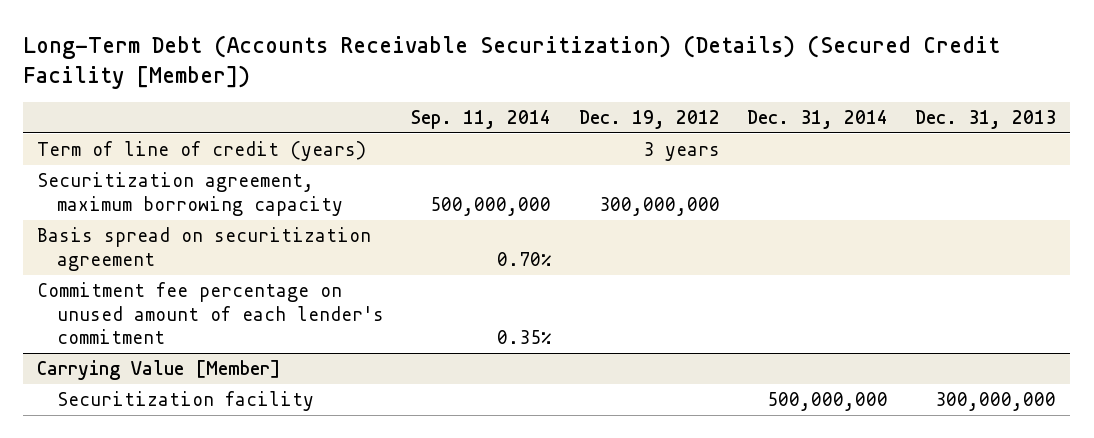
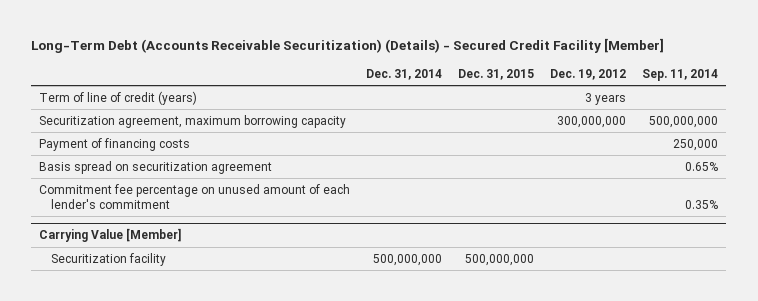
- Long-Term Debt (Accounts Receivable Securitization) (Details) (Secured Credit Facility [Member])
+ Long-Term Debt (Accounts Receivable Securitization) (Details) - Secured Credit Facility [Member]
- | Sep. 11, 2014 | Dec. 19, 2012 | Dec. 31, 2014 | Dec. 31, 2013
+ | Dec. 31, 2014 | Dec. 31, 2015 | Dec. 19, 2012 | Sep. 11, 2014
- Basis spread on securitization agreement | 0.70% | | |
+ Payment of financing costs | | | | 250,000
+ Basis spread on securitization agreement | | | | 0.65%

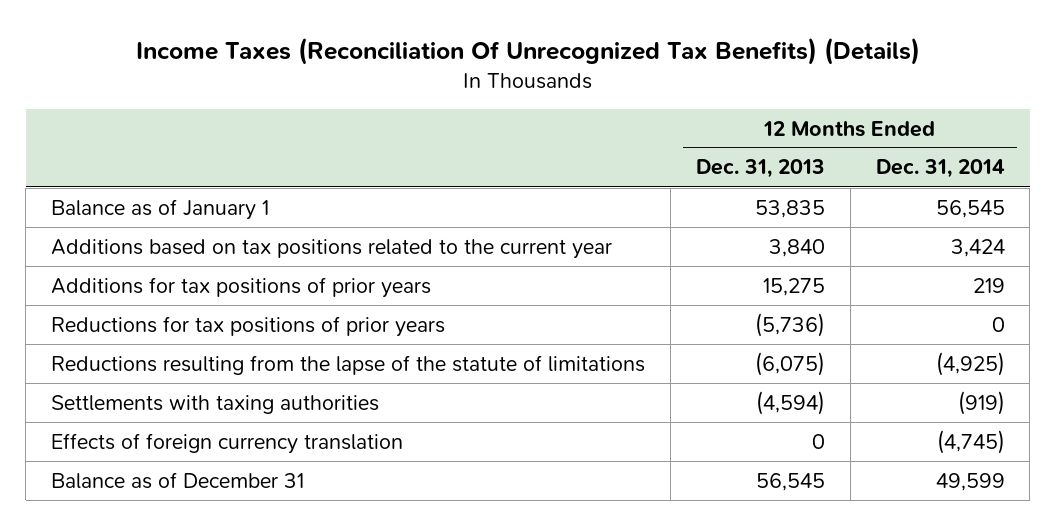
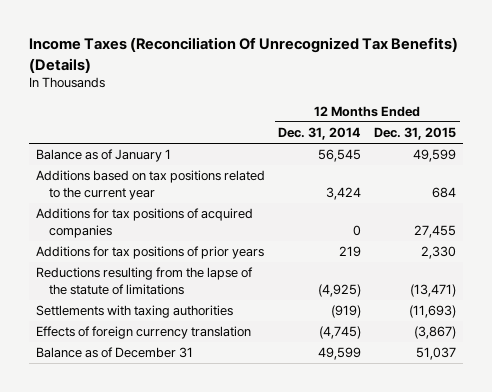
- | 12 Months Ended Dec. 31, 2013 | 12 Months Ended Dec. 31, 2014
+ | 12 Months Ended Dec. 31, 2014 | 12 Months Ended Dec. 31, 2015
+ Additions for tax positions of acquired companies | 0 | 27,455
- Reductions for tax positions of prior years | (5,736) | 0

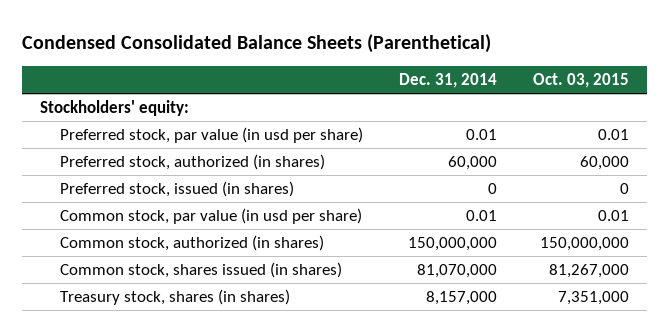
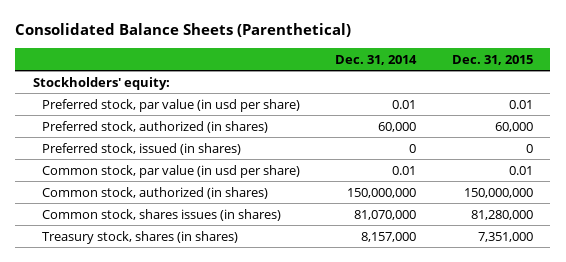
- Condensed Consolidated Balance Sheets (Parenthetical)
+ Consolidated Balance Sheets (Parenthetical)
- | Dec. 31, 2014 | Oct. 03, 2015
+ | Dec. 31, 2014 | Dec. 31, 2015
- Common stock, shares issued (in shares) | 81,070,000 | 81,267,000
+ Common stock, shares issues (in shares) | 81,070,000 | 81,280,000

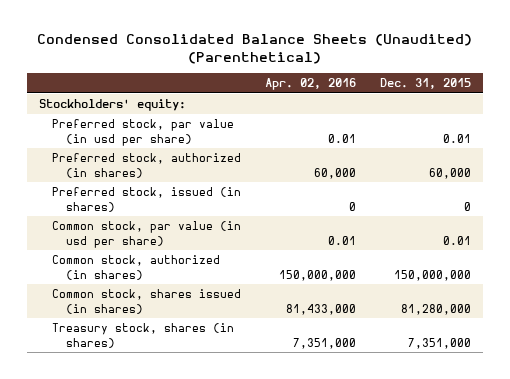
- Consolidated Balance Sheets (Parenthetical)
+ Condensed Consolidated Balance Sheets (Unaudited) (Parenthetical)
- | Dec. 31, 2014 | Dec. 31, 2015
+ | Apr. 02, 2016 | Dec. 31, 2015
- Common stock, shares issues (in shares) | 81,070,000 | 81,280,000
+ Common stock, shares issued (in shares) | 81,433,000 | 81,280,000

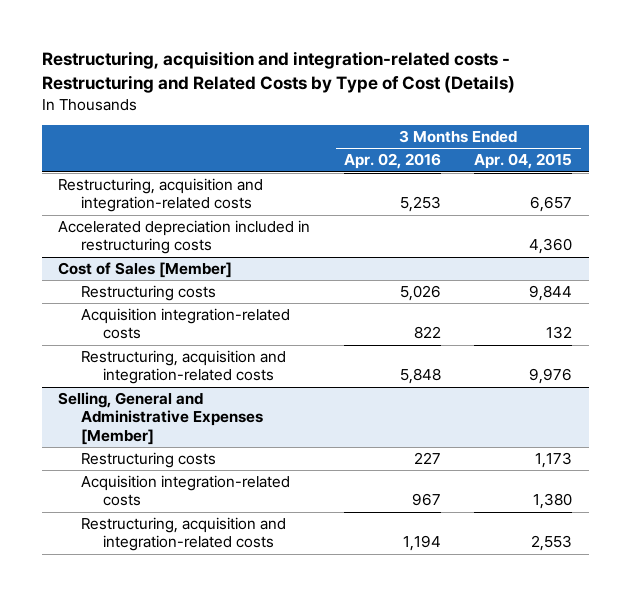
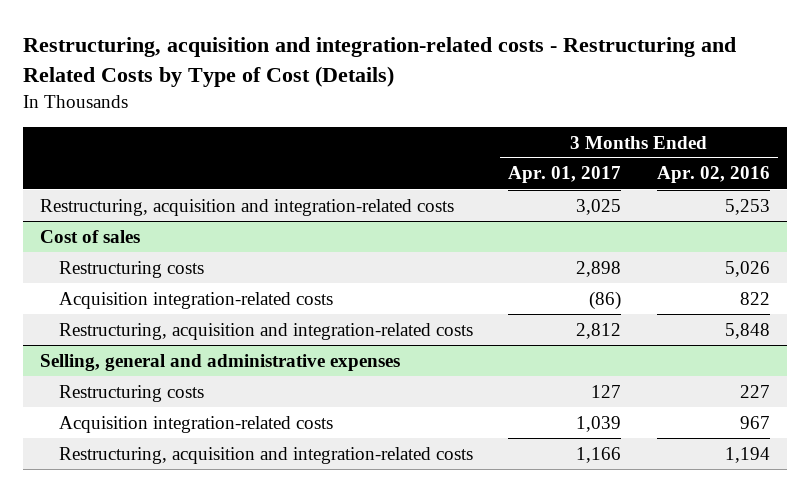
- | 3 Months Ended Apr. 02, 2016 | 3 Months Ended Apr. 04, 2015
+ | 3 Months Ended Apr. 01, 2017 | 3 Months Ended Apr. 02, 2016
- Accelerated depreciation included in restructuring costs | | 4,360
- Cost of Sales [Member]
+ Cost of sales
- Selling, General and Administrative Expenses [Member]
+ Selling, general and administrative expenses

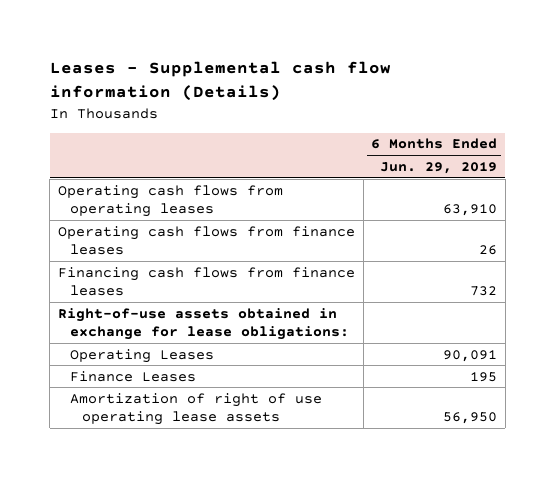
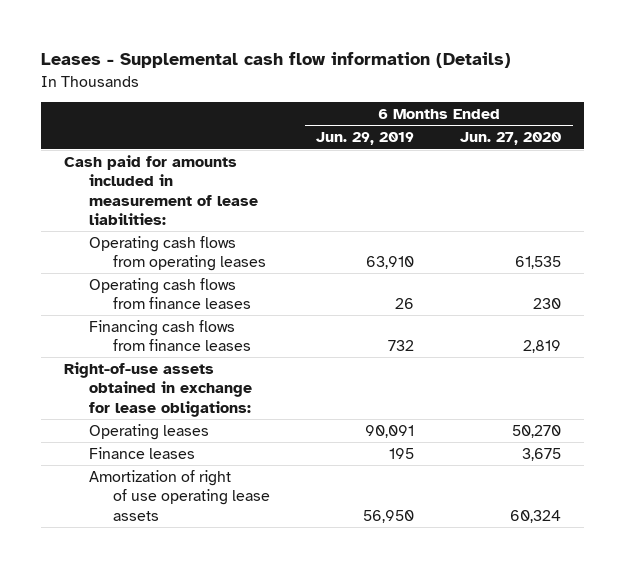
- | 6 Months Ended Jun. 29, 2019
+ | 6 Months Ended Jun. 29, 2019 | 6 Months Ended Jun. 27, 2020
+ Cash paid for amounts included in measurement of lease liabilities:
- Operating Leases | 90,091
- Finance Leases | 195
+ Operating leases | 90,091 | 50,270
+ Finance leases | 195 | 3,675

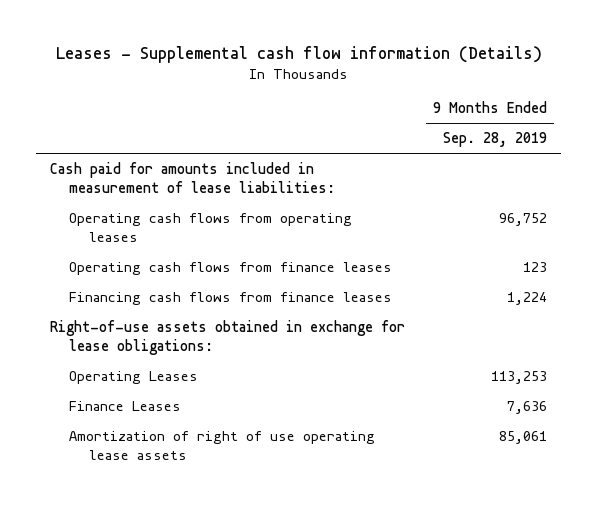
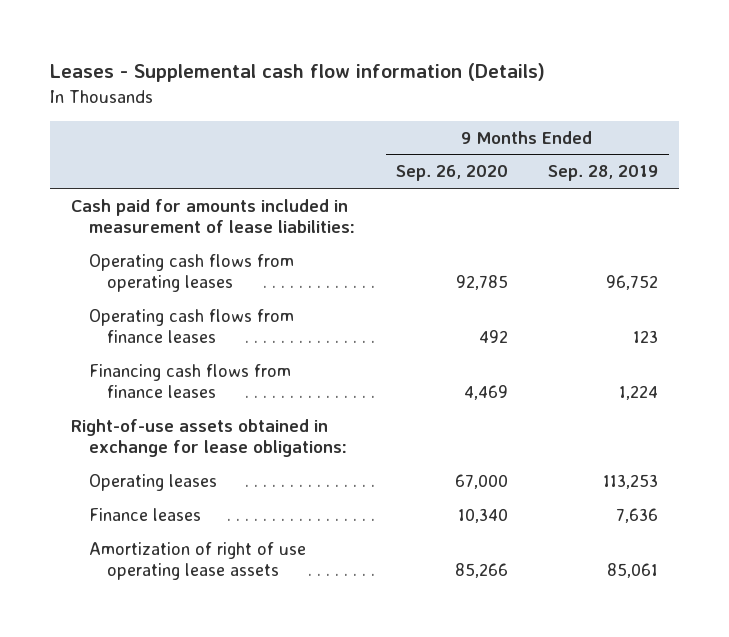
- | 9 Months Ended Sep. 28, 2019
+ | 9 Months Ended Sep. 26, 2020 | 9 Months Ended Sep. 28, 2019
- Operating Leases | 113,253
- Finance Leases | 7,636
+ Operating leases | 67,000 | 113,253
+ Finance leases | 10,340 | 7,636

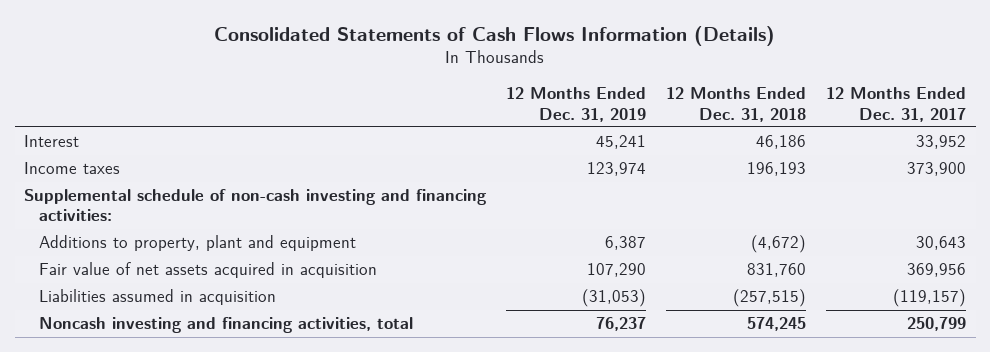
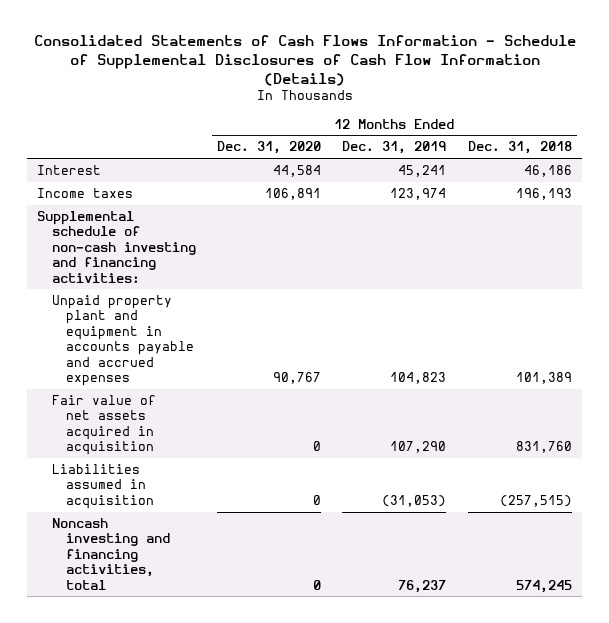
- Consolidated Statements of Cash Flows Information (Details)
+ Consolidated Statements of Cash Flows Information - Schedule of Supplemental Disclosures of Cash Flow Information (Details)
- | 12 Months Ended Dec. 31, 2019 | 12 Months Ended Dec. 31, 2018 | 12 Months Ended Dec. 31, 2017
+ | 12 Months Ended Dec. 31, 2020 | 12 Months Ended Dec. 31, 2019 | 12 Months Ended Dec. 31, 2018
- Additions to property, plant and equipment | 6,387 | (4,672) | 30,643
+ Unpaid property plant and equipment in accounts payable and accrued expenses | 90,767 | 104,823 | 101,389

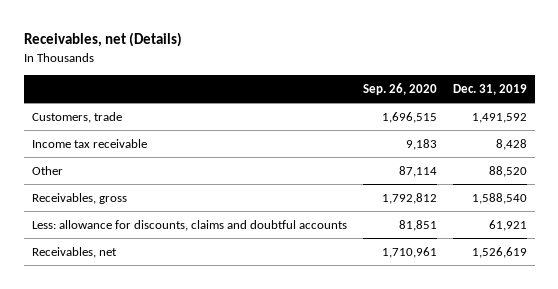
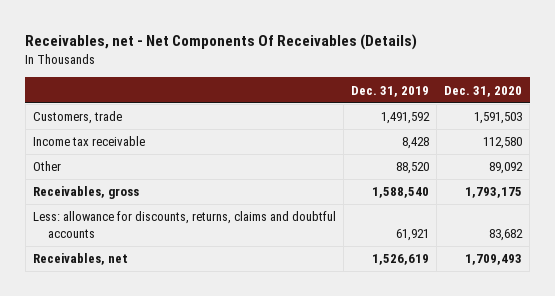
- Receivables, net (Details)
+ Receivables, net - Net Components Of Receivables (Details)
- | Sep. 26, 2020 | Dec. 31, 2019
+ | Dec. 31, 2019 | Dec. 31, 2020
- Less: allowance for discounts, claims and doubtful accounts | 81,851 | 61,921
+ Less: allowance for discounts, returns, claims and doubtful accounts | 61,921 | 83,682

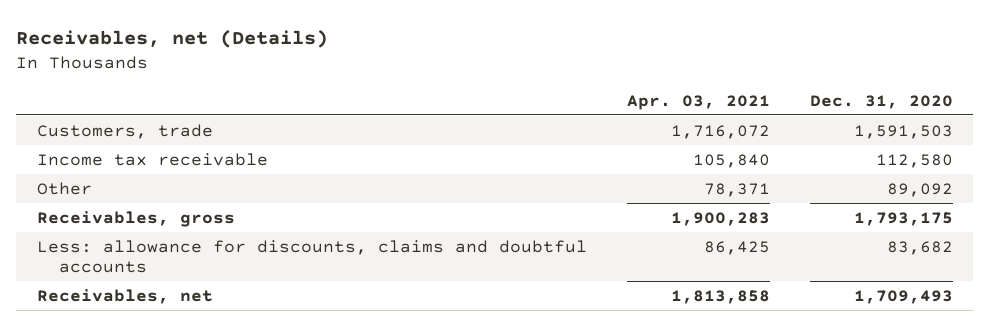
- Receivables, net - Net Components Of Receivables (Details)
+ Receivables, net (Details)
- | Dec. 31, 2019 | Dec. 31, 2020
+ | Apr. 03, 2021 | Dec. 31, 2020
- Less: allowance for discounts, returns, claims and doubtful accounts | 61,921 | 83,682
+ Less: allowance for discounts, claims and doubtful accounts | 86,425 | 83,682

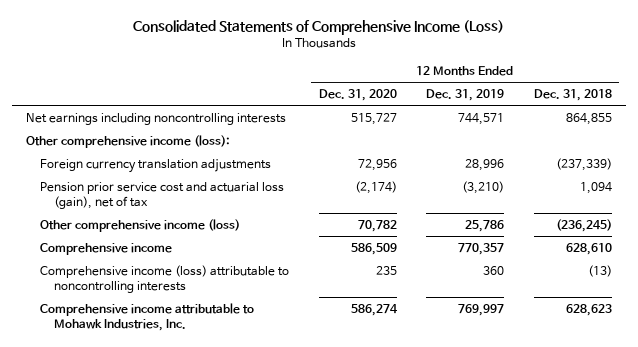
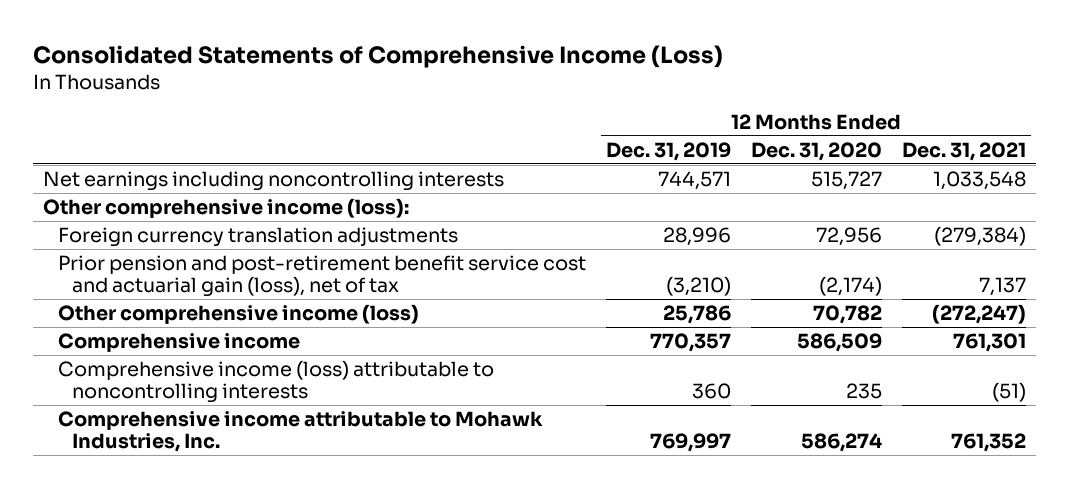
- | 12 Months Ended Dec. 31, 2020 | 12 Months Ended Dec. 31, 2019 | 12 Months Ended Dec. 31, 2018
+ | 12 Months Ended Dec. 31, 2019 | 12 Months Ended Dec. 31, 2020 | 12 Months Ended Dec. 31, 2021
- Pension prior service cost and actuarial loss (gain), net of tax | (2,174) | (3,210) | 1,094
+ Prior pension and post-retirement benefit service cost and actuarial gain (loss), net of tax | (3,210) | (2,174) | 7,137

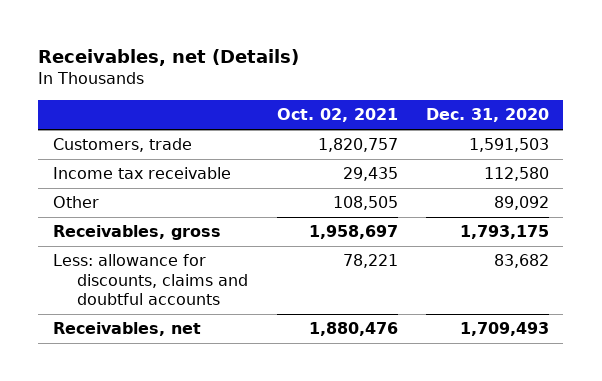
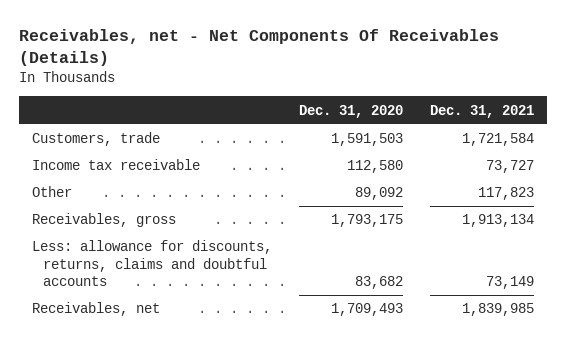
- Receivables, net (Details)
+ Receivables, net - Net Components Of Receivables (Details)
- | Oct. 02, 2021 | Dec. 31, 2020
+ | Dec. 31, 2020 | Dec. 31, 2021
- Less: allowance for discounts, claims and doubtful accounts | 78,221 | 83,682
+ Less: allowance for discounts, returns, claims and doubtful accounts | 83,682 | 73,149

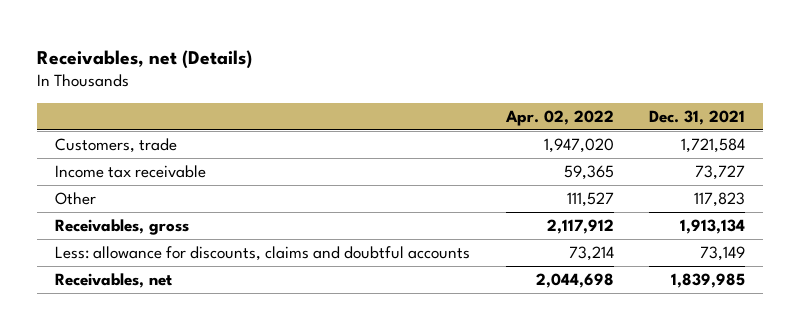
- Receivables, net - Net Components Of Receivables (Details)
+ Receivables, net (Details)
- | Dec. 31, 2020 | Dec. 31, 2021
+ | Apr. 02, 2022 | Dec. 31, 2021
- Less: allowance for discounts, returns, claims and doubtful accounts | 83,682 | 73,149
+ Less: allowance for discounts, claims and doubtful accounts | 73,214 | 73,149

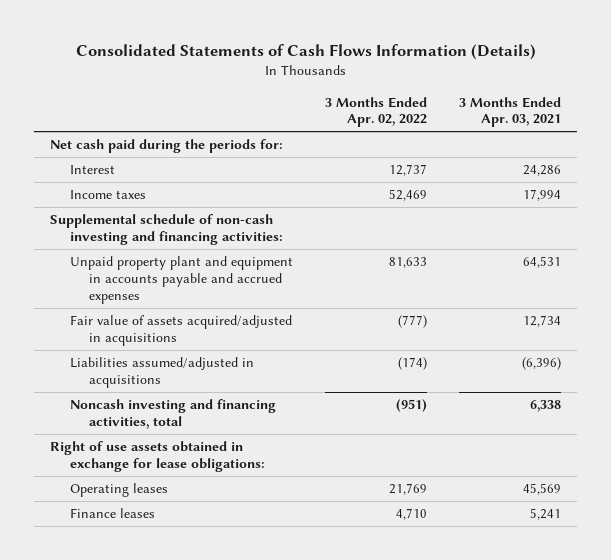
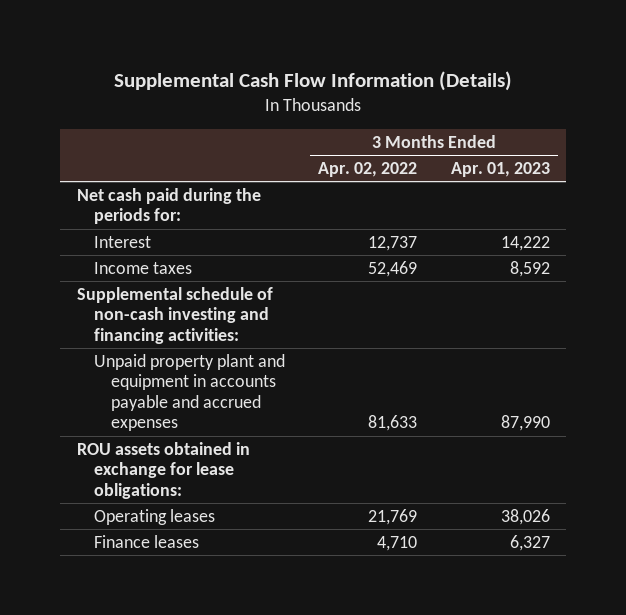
- Consolidated Statements of Cash Flows Information (Details)
+ Supplemental Cash Flow Information (Details)
- | 3 Months Ended Apr. 02, 2022 | 3 Months Ended Apr. 03, 2021
+ | 3 Months Ended Apr. 02, 2022 | 3 Months Ended Apr. 01, 2023
- Fair value of assets acquired/adjusted in acquisitions | (777) | 12,734
- Liabilities assumed/adjusted in acquisitions | (174) | (6,396)
- Noncash investing and financing activities, total | (951) | 6,338
- Right of use assets obtained in exchange for lease obligations:
+ ROU assets obtained in exchange for lease obligations:

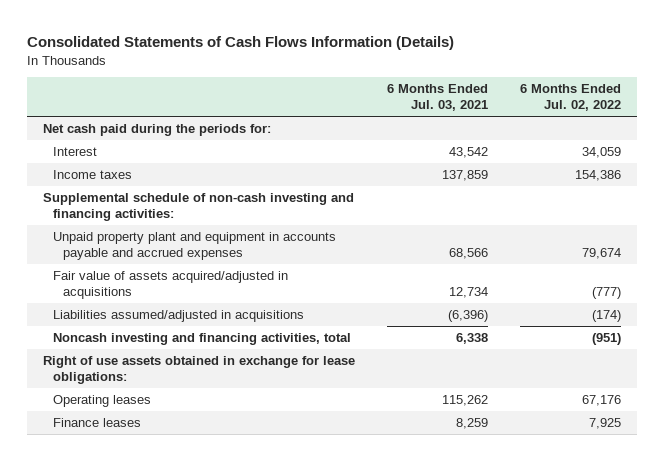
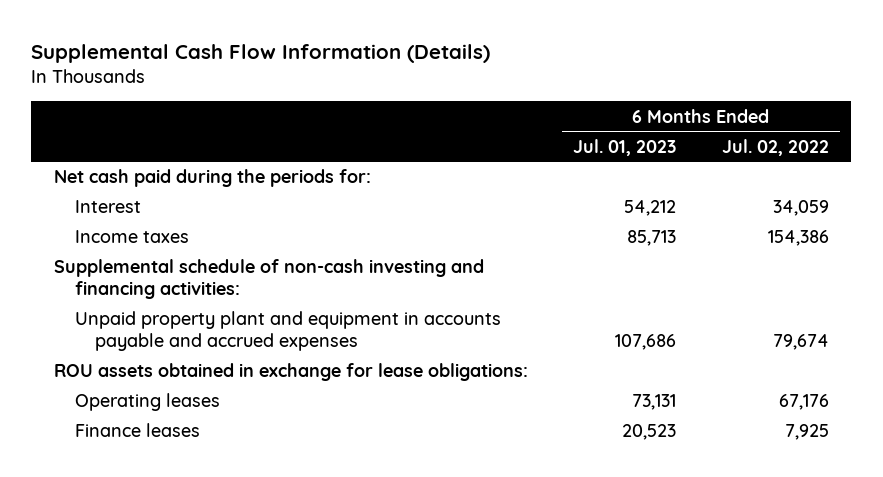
- Consolidated Statements of Cash Flows Information (Details)
+ Supplemental Cash Flow Information (Details)
- | 6 Months Ended Jul. 03, 2021 | 6 Months Ended Jul. 02, 2022
+ | 6 Months Ended Jul. 01, 2023 | 6 Months Ended Jul. 02, 2022
- Fair value of assets acquired/adjusted in acquisitions | 12,734 | (777)
- Liabilities assumed/adjusted in acquisitions | (6,396) | (174)
- Noncash investing and financing activities, total | 6,338 | (951)
- Right of use assets obtained in exchange for lease obligations:
+ ROU assets obtained in exchange for lease obligations:

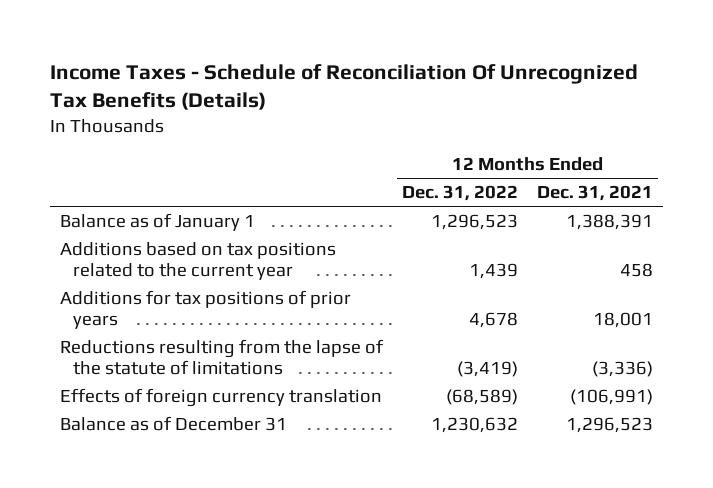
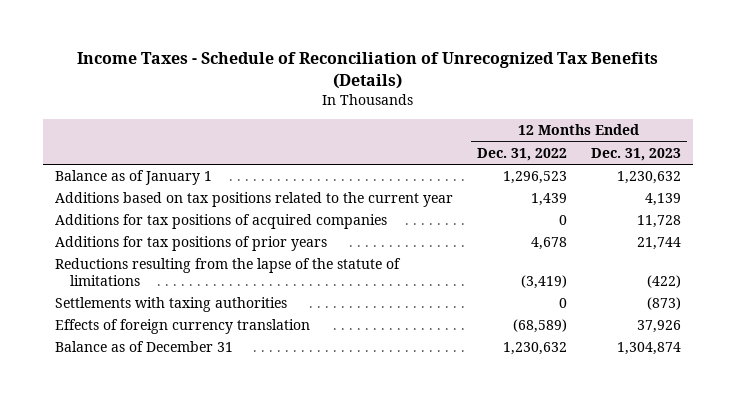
- Income Taxes - Schedule of Reconciliation Of Unrecognized Tax Benefits (Details)
+ Income Taxes - Schedule of Reconciliation of Unrecognized Tax Benefits (Details)
- | 12 Months Ended Dec. 31, 2022 | 12 Months Ended Dec. 31, 2021
+ | 12 Months Ended Dec. 31, 2022 | 12 Months Ended Dec. 31, 2023
+ Additions for tax positions of acquired companies | 0 | 11,728
+ Settlements with taxing authorities | 0 | (873)

